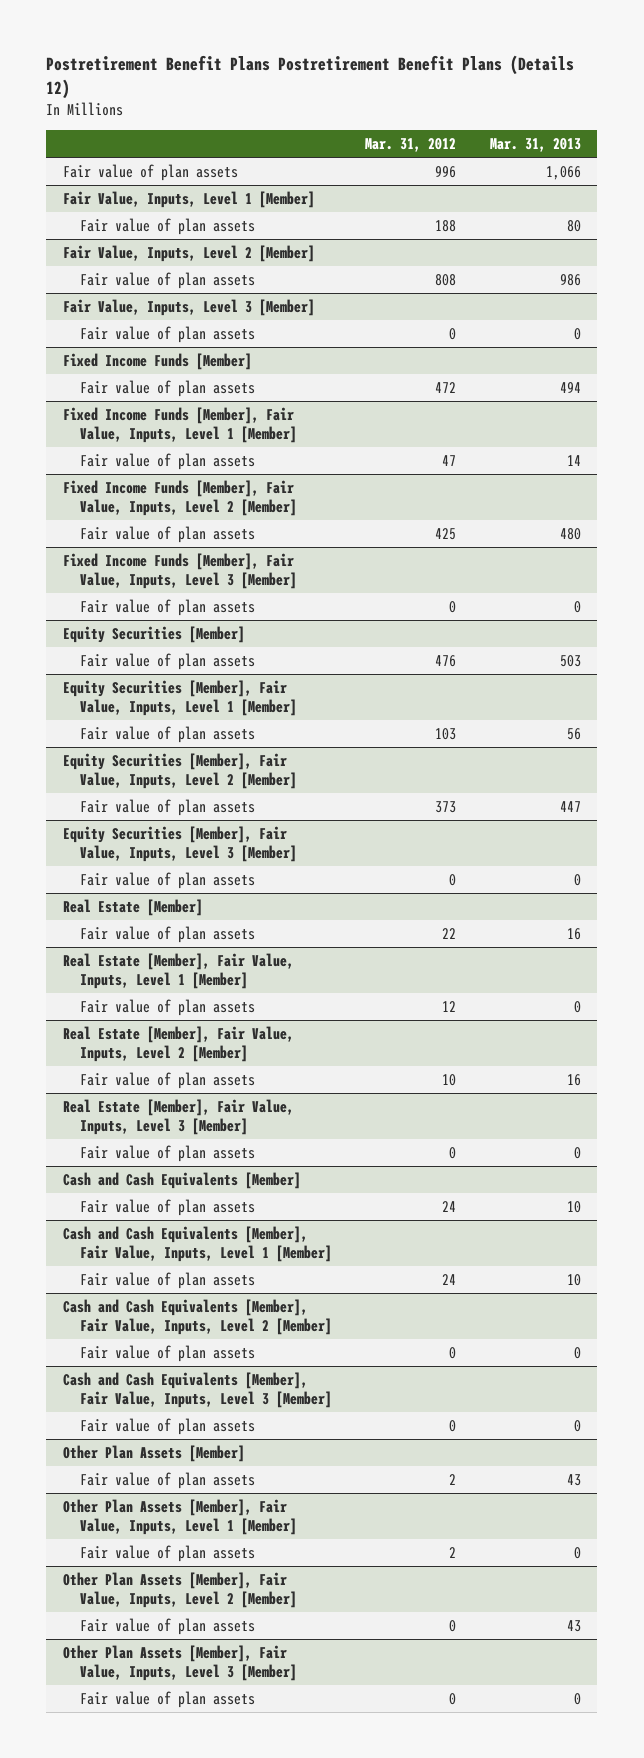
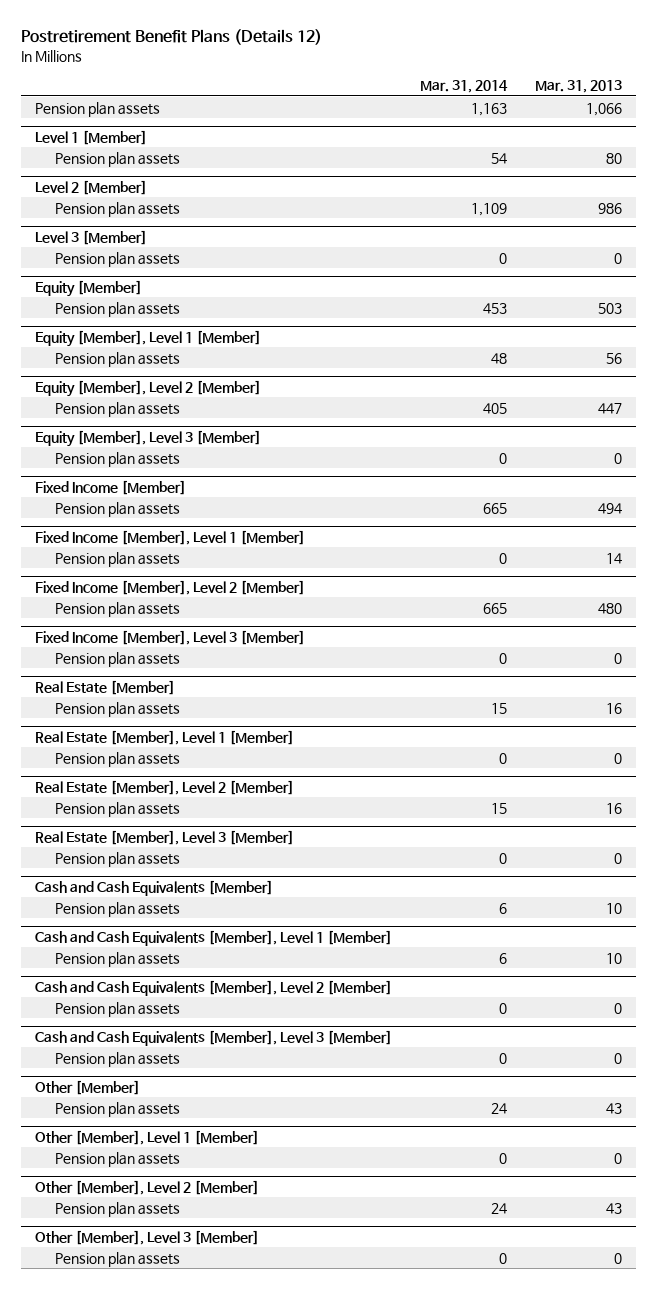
- Postretirement Benefit Plans Postretirement Benefit Plans (Details 12)
+ Postretirement Benefit Plans (Details 12)
- | Mar. 31, 2012 | Mar. 31, 2013
+ | Mar. 31, 2014 | Mar. 31, 2013
- Fair value of plan assets | 996 | 1,066
- Fair Value, Inputs, Level 1 [Member]
- Fair value of plan assets | 188 | 80
- Fair Value, Inputs, Level 2 [Member]
- Fair value of plan assets | 808 | 986
- Fair Value, Inputs, Level 3 [Member]
- Fair value of plan assets | 0 | 0
- Fixed Income Funds [Member]
- Fair value of plan assets | 472 | 494
- Fixed Income Funds [Member], Fair Value, Inputs, Level 1 [Member]
- Fair value of plan assets | 47 | 14
- Fixed Income Funds [Member], Fair Value, Inputs, Level 2 [Member]
- Fair value of plan assets | 425 | 480
- Fixed Income Funds [Member], Fair Value, Inputs, Level 3 [Member]
- Fair value of plan assets | 0 | 0
- Equity Securities [Member]
- Fair value of plan assets | 476 | 503
- Equity Securities [Member], Fair Value, Inputs, Level 1 [Member]
- Fair value of plan assets | 103 | 56
- Equity Securities [Member], Fair Value, Inputs, Level 2 [Member]
- Fair value of plan assets | 373 | 447
- Equity Securities [Member], Fair Value, Inputs, Level 3 [Member]
- Fair value of plan assets | 0 | 0
+ Pension plan assets | 1,163 | 1,066
+ Level 1 [Member]
+ Pension plan assets | 54 | 80
+ Level 2 [Member]
+ Pension plan assets | 1,109 | 986
+ Level 3 [Member]
+ Pension plan assets | 0 | 0
+ Equity [Member]
+ Pension plan assets | 453 | 503
+ Equity [Member], Level 1 [Member]
+ Pension plan assets | 48 | 56
+ Equity [Member], Level 2 [Member]
+ Pension plan assets | 405 | 447
+ Equity [Member], Level 3 [Member]
+ Pension plan assets | 0 | 0
+ Fixed Income [Member]
+ Pension plan assets | 665 | 494
+ Fixed Income [Member], Level 1 [Member]
+ Pension plan assets | 0 | 14
+ Fixed Income [Member], Level 2 [Member]
+ Pension plan assets | 665 | 480
+ Fixed Income [Member], Level 3 [Member]
+ Pension plan assets | 0 | 0
@ Real Estate [Member]
- Fair value of plan assets | 22 | 16
- Real Estate [Member], Fair Value, Inputs, Level 1 [Member]
- Fair value of plan assets | 12 | 0
- Real Estate [Member], Fair Value, Inputs, Level 2 [Member]
- Fair value of plan assets | 10 | 16
- Real Estate [Member], Fair Value, Inputs, Level 3 [Member]
- Fair value of plan assets | 0 | 0
@ Real Estate [Member]
+ Pension plan assets | 15 | 16
+ Real Estate [Member], Level 1 [Member]
+ Pension plan assets | 0 | 0
+ Real Estate [Member], Level 2 [Member]
+ Pension plan assets | 15 | 16
+ Real Estate [Member], Level 3 [Member]
+ Pension plan assets | 0 | 0
@ Cash and Cash Equivalents [Member]
- Fair value of plan assets | 24 | 10
- Cash and Cash Equivalents [Member], Fair Value, Inputs, Level 1 [Member]
- Fair value of plan assets | 24 | 10
- Cash and Cash Equivalents [Member], Fair Value, Inputs, Level 2 [Member]
- Fair value of plan assets | 0 | 0
- Cash and Cash Equivalents [Member], Fair Value, Inputs, Level 3 [Member]
- Fair value of plan assets | 0 | 0
- Other Plan Assets [Member]
- Fair value of plan assets | 2 | 43
- Other Plan Assets [Member], Fair Value, Inputs, Level 1 [Member]
- Fair value of plan assets | 2 | 0
- Other Plan Assets [Member], Fair Value, Inputs, Level 2 [Member]
- Fair value of plan assets | 0 | 43
- Other Plan Assets [Member], Fair Value, Inputs, Level 3 [Member]
- Fair value of plan assets | 0 | 0
@ Cash and Cash Equivalents [Member]
+ Pension plan assets | 6 | 10
+ Cash and Cash Equivalents [Member], Level 1 [Member]
+ Pension plan assets | 6 | 10
+ Cash and Cash Equivalents [Member], Level 2 [Member]
+ Pension plan assets | 0 | 0
+ Cash and Cash Equivalents [Member], Level 3 [Member]
+ Pension plan assets | 0 | 0
+ Other [Member]
+ Pension plan assets | 24 | 43
+ Other [Member], Level 1 [Member]
+ Pension plan assets | 0 | 0
+ Other [Member], Level 2 [Member]
+ Pension plan assets | 24 | 43
+ Other [Member], Level 3 [Member]
+ Pension plan assets | 0 | 0

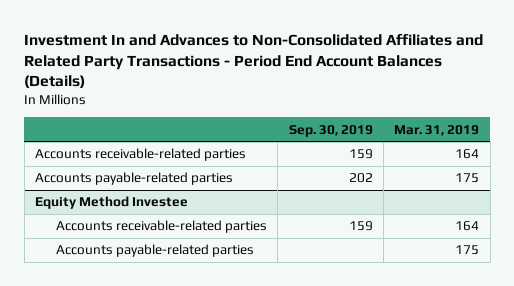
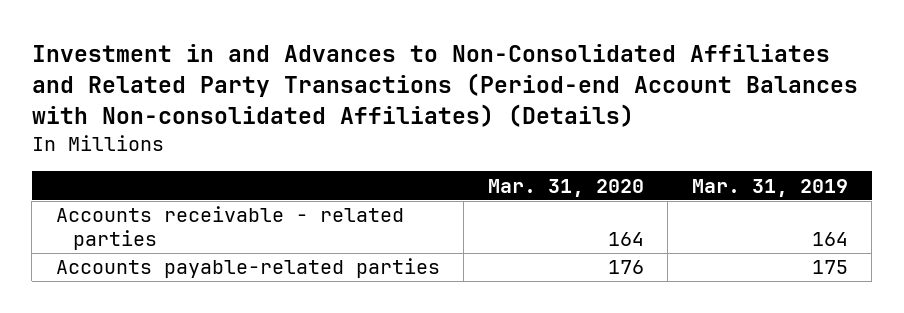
- Investment In and Advances to Non-Consolidated Affiliates and Related Party Transactions - Period End Account Balances (Details)
+ Investment in and Advances to Non-Consolidated Affiliates and Related Party Transactions (Period-end Account Balances with Non-consolidated Affiliates) (Details)
- | Sep. 30, 2019 | Mar. 31, 2019
+ | Mar. 31, 2020 | Mar. 31, 2019
- Accounts receivable-related parties | 159 | 164
- Accounts payable-related parties | 202 | 175
- Equity Method Investee
- Accounts receivable-related parties | 159 | 164
+ Accounts receivable - related parties | 164 | 164

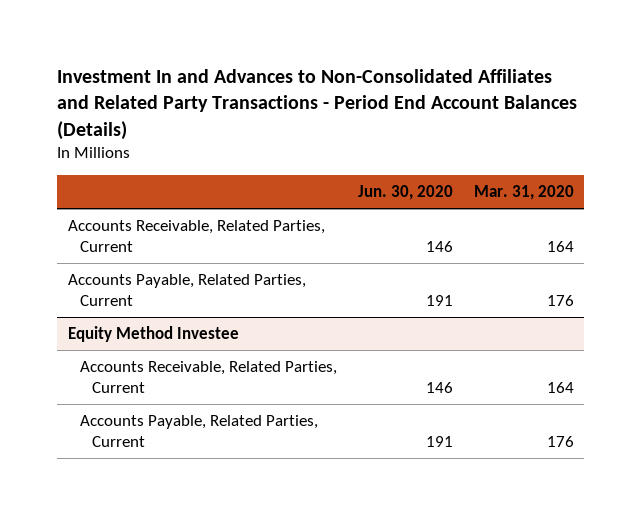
- Investment in and Advances to Non-Consolidated Affiliates and Related Party Transactions (Period-end Account Balances with Non-consolidated Affiliates) (Details)
+ Investment In and Advances to Non-Consolidated Affiliates and Related Party Transactions - Period End Account Balances (Details)
- | Mar. 31, 2020 | Mar. 31, 2019
+ | Jun. 30, 2020 | Mar. 31, 2020
- Accounts receivable - related parties | 164 | 164
- Accounts payable-related parties | 176 | 175
+ Accounts Receivable, Related Parties, Current | 146 | 164
+ Accounts Payable, Related Parties, Current | 191 | 176
+ Equity Method Investee
+ Accounts Receivable, Related Parties, Current | 146 | 164
+ Accounts Payable, Related Parties, Current | 191 | 176

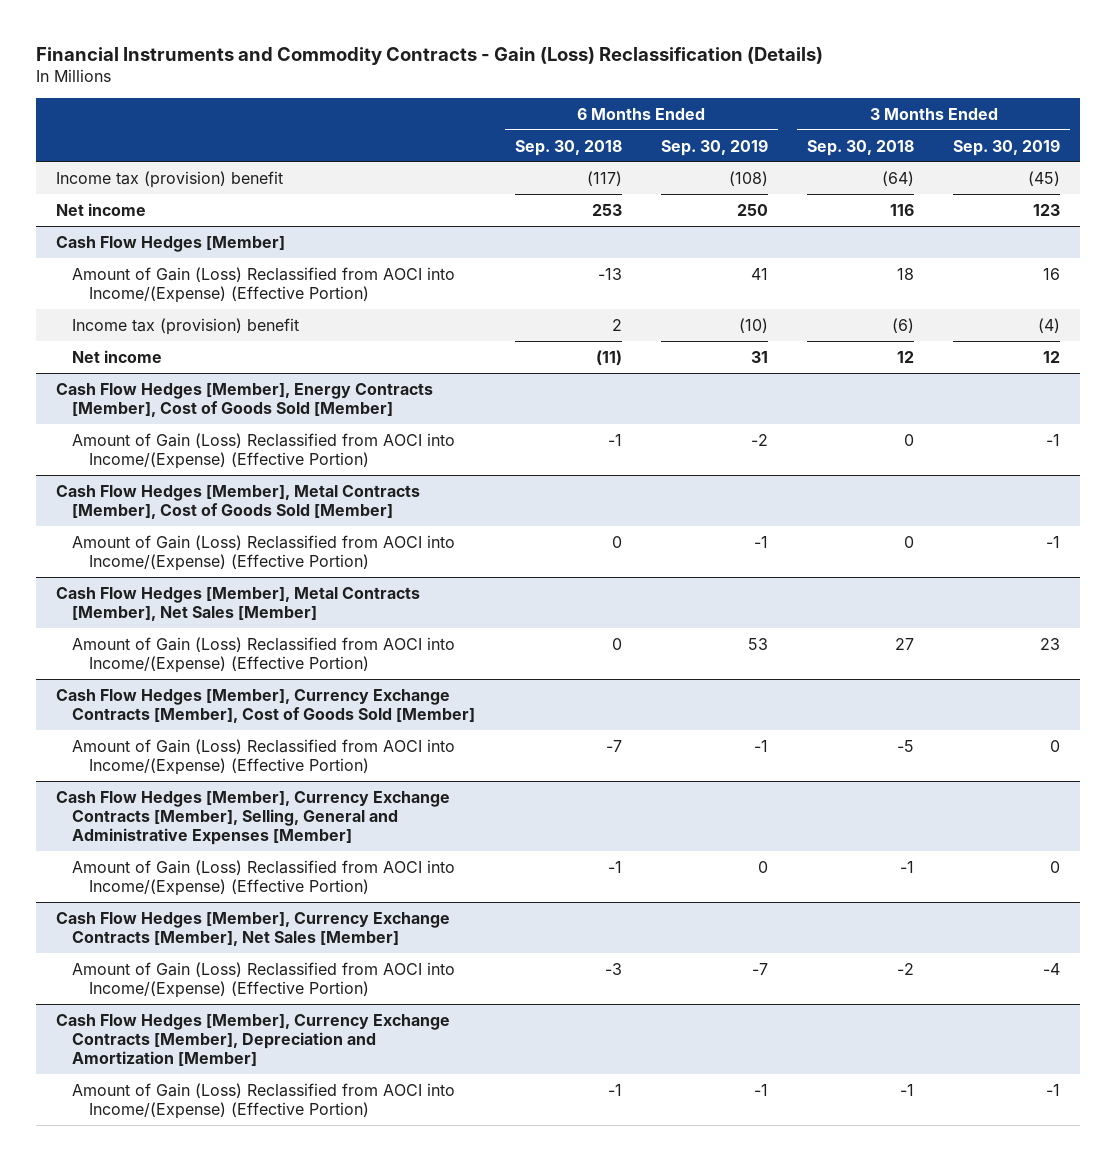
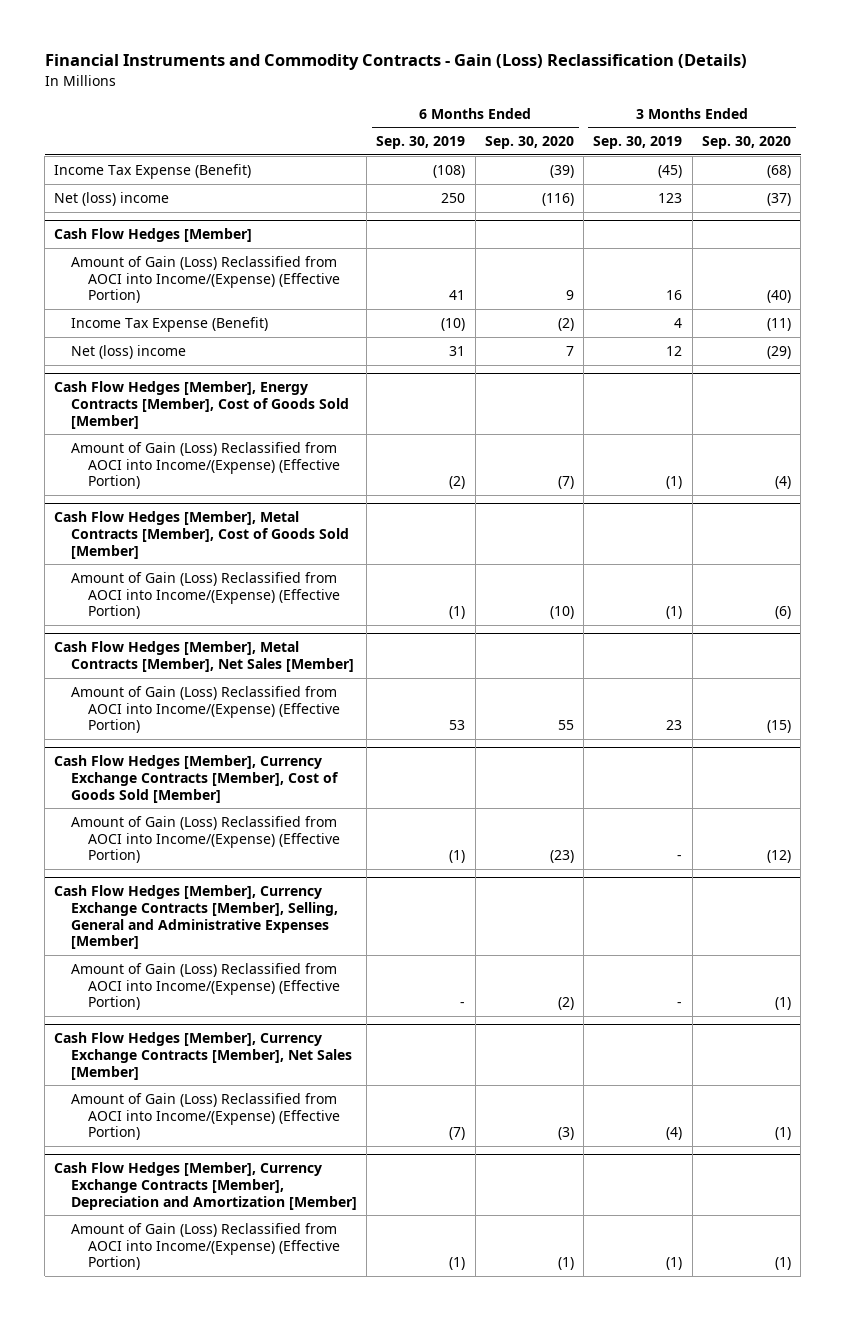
- | 6 Months Ended Sep. 30, 2018 | 6 Months Ended Sep. 30, 2019 | 3 Months Ended Sep. 30, 2018 | 3 Months Ended Sep. 30, 2019
+ | 6 Months Ended Sep. 30, 2019 | 6 Months Ended Sep. 30, 2020 | 3 Months Ended Sep. 30, 2019 | 3 Months Ended Sep. 30, 2020
- Income tax (provision) benefit | (117) | (108) | (64) | (45)
- Net income | 253 | 250 | 116 | 123
+ Income Tax Expense (Benefit) | (108) | (39) | (45) | (68)
+ Net (loss) income | 250 | (116) | 123 | (37)
@ Cash Flow Hedges [Member]
- Income tax (provision) benefit | 2 | (10) | (6) | (4)
- Net income | (11) | 31 | 12 | 12
+ Income Tax Expense (Benefit) | (10) | (2) | 4 | (11)
+ Net (loss) income | 31 | 7 | 12 | (29)
@ Cash Flow Hedges [Member], Energy Contracts [Member], Cost of Goods Sold [Member]
- Amount of Gain (Loss) Reclassified from AOCI into Income/(Expense) (Effective Portion) | -1 | -2 | 0 | -1
+ Amount of Gain (Loss) Reclassified from AOCI into Income/(Expense) (Effective Portion) | (2) | (7) | (1) | (4)
@ Cash Flow Hedges [Member], Metal Contracts [Member], Cost of Goods Sold [Member]
- Amount of Gain (Loss) Reclassified from AOCI into Income/(Expense) (Effective Portion) | 0 | -1 | 0 | -1
+ Amount of Gain (Loss) Reclassified from AOCI into Income/(Expense) (Effective Portion) | (1) | (10) | (1) | (6)
@ Cash Flow Hedges [Member], Currency Exchange Contracts [Member], Cost of Goods Sold [Member]
- Amount of Gain (Loss) Reclassified from AOCI into Income/(Expense) (Effective Portion) | -7 | -1 | -5 | 0
+ Amount of Gain (Loss) Reclassified from AOCI into Income/(Expense) (Effective Portion) | (1) | (23) | - | (12)
@ Cash Flow Hedges [Member], Currency Exchange Contracts [Member], Selling, General and Administrative Expenses [Member]
- Amount of Gain (Loss) Reclassified from AOCI into Income/(Expense) (Effective Portion) | -1 | 0 | -1 | 0
+ Amount of Gain (Loss) Reclassified from AOCI into Income/(Expense) (Effective Portion) | - | (2) | - | (1)
@ Cash Flow Hedges [Member], Currency Exchange Contracts [Member], Net Sales [Member]
- Amount of Gain (Loss) Reclassified from AOCI into Income/(Expense) (Effective Portion) | -3 | -7 | -2 | -4
+ Amount of Gain (Loss) Reclassified from AOCI into Income/(Expense) (Effective Portion) | (7) | (3) | (4) | (1)
@ Cash Flow Hedges [Member], Currency Exchange Contracts [Member], Depreciation and Amortization [Member]
- Amount of Gain (Loss) Reclassified from AOCI into Income/(Expense) (Effective Portion) | -1 | -1 | -1 | -1
+ Amount of Gain (Loss) Reclassified from AOCI into Income/(Expense) (Effective Portion) | (1) | (1) | (1) | (1)

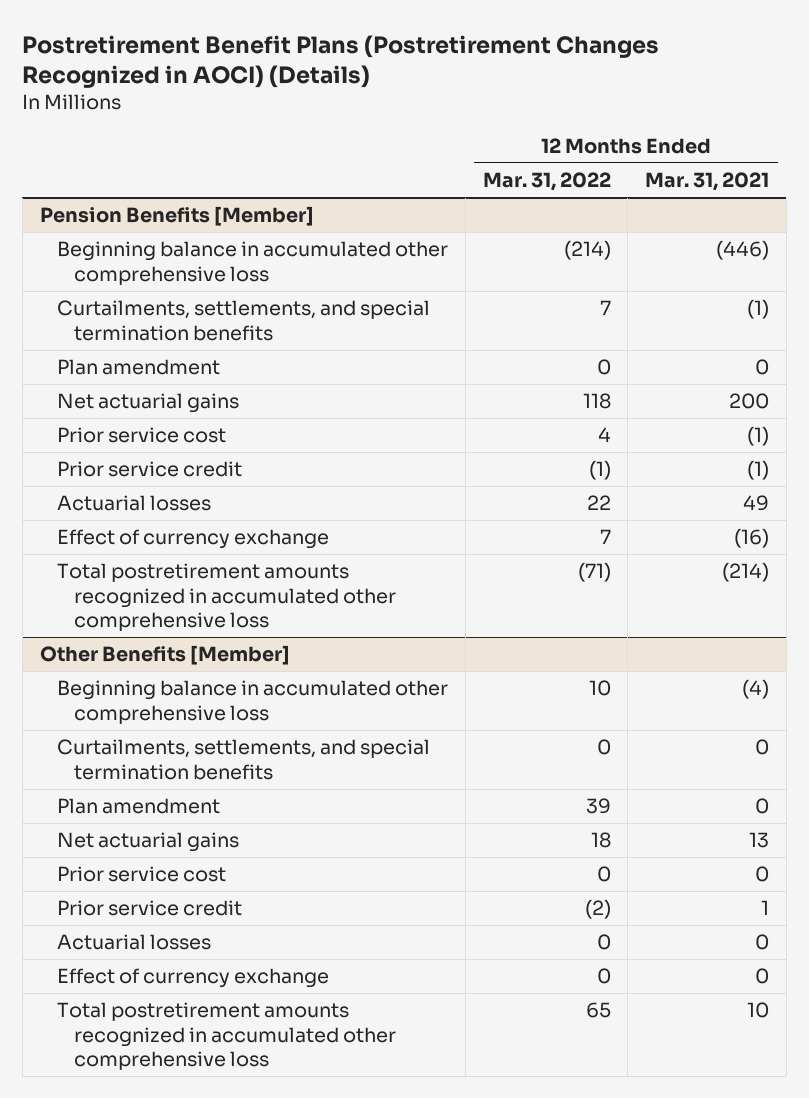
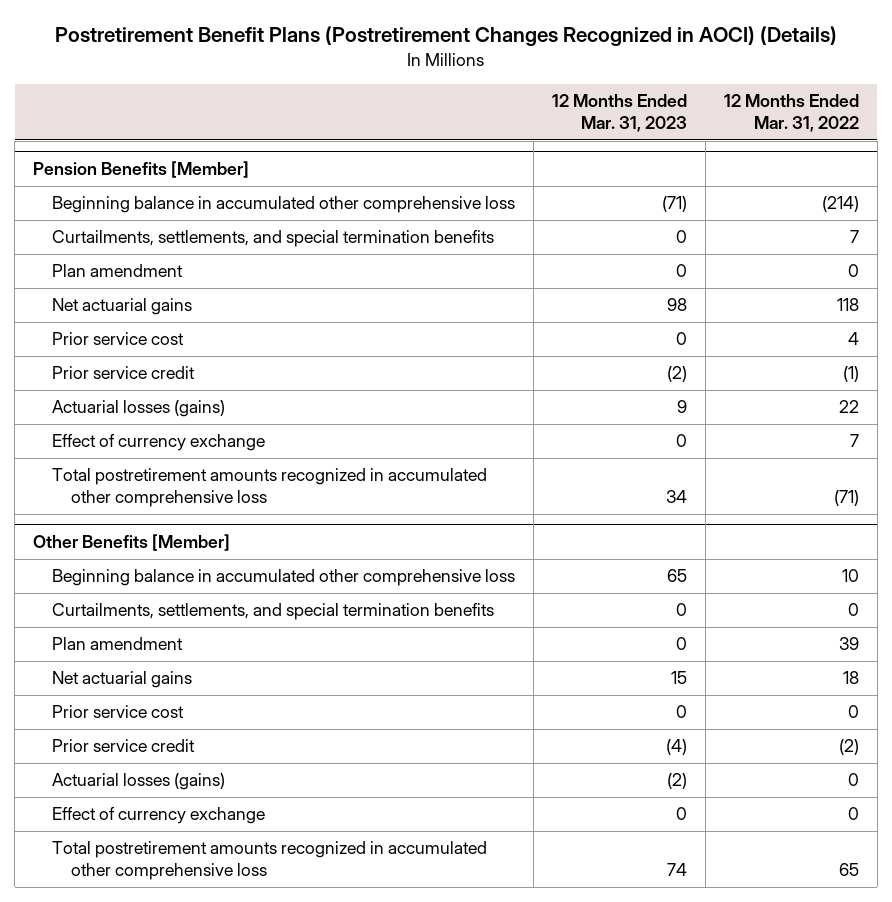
- | 12 Months Ended Mar. 31, 2022 | 12 Months Ended Mar. 31, 2021
+ | 12 Months Ended Mar. 31, 2023 | 12 Months Ended Mar. 31, 2022
@ Pension Benefits [Member]
- Actuarial losses | 22 | 49
+ Actuarial losses (gains) | 9 | 22
@ Other Benefits [Member]
- Actuarial losses | 0 | 0
+ Actuarial losses (gains) | (2) | 0

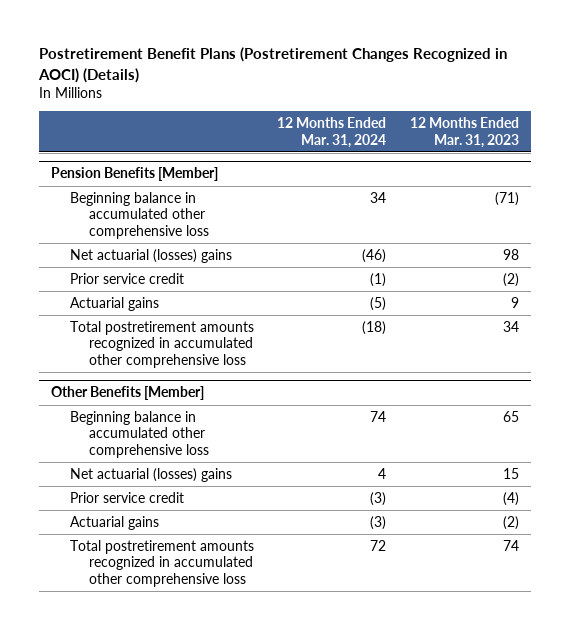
- | 12 Months Ended Mar. 31, 2023 | 12 Months Ended Mar. 31, 2022
+ | 12 Months Ended Mar. 31, 2024 | 12 Months Ended Mar. 31, 2023
@ Pension Benefits [Member]
- Curtailments, settlements, and special termination benefits | 0 | 7
- Plan amendment | 0 | 0
- Net actuarial gains | 98 | 118
- Prior service cost | 0 | 4
+ Net actuarial (losses) gains | (46) | 98
- Actuarial losses (gains) | 9 | 22
- Effect of currency exchange | 0 | 7
+ Actuarial gains | (5) | 9
@ Other Benefits [Member]
- Curtailments, settlements, and special termination benefits | 0 | 0
- Plan amendment | 0 | 39
- Net actuarial gains | 15 | 18
- Prior service cost | 0 | 0
+ Net actuarial (losses) gains | 4 | 15
- Actuarial losses (gains) | (2) | 0
- Effect of currency exchange | 0 | 0
+ Actuarial gains | (3) | (2)

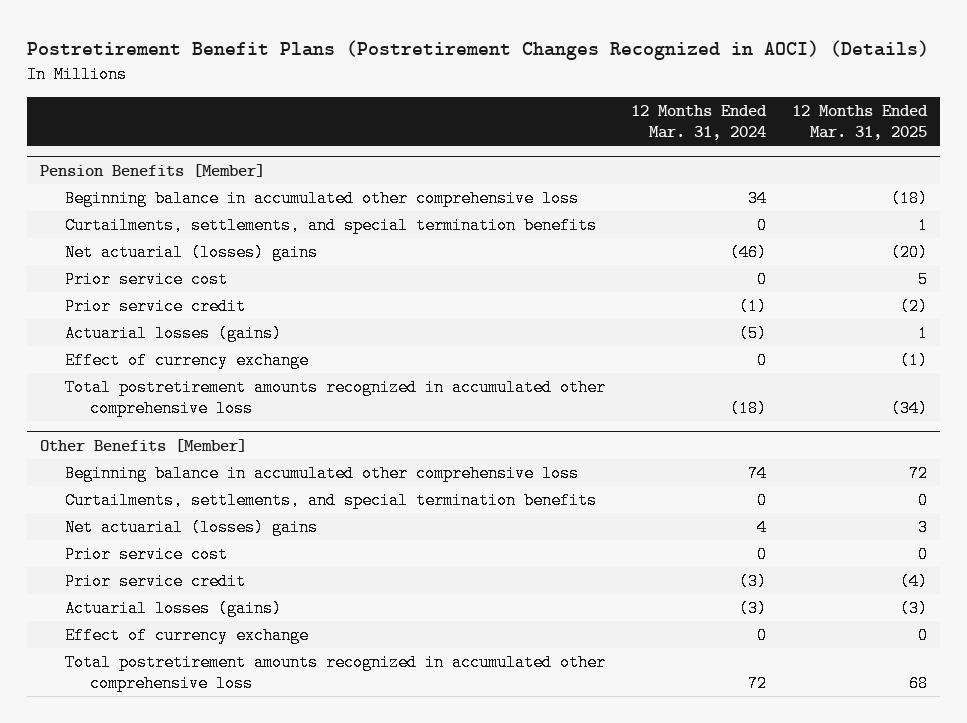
- | 12 Months Ended Mar. 31, 2024 | 12 Months Ended Mar. 31, 2023
+ | 12 Months Ended Mar. 31, 2024 | 12 Months Ended Mar. 31, 2025
@ Pension Benefits [Member]
+ Curtailments, settlements, and special termination benefits | 0 | 1
+ Prior service cost | 0 | 5
- Actuarial gains | (5) | 9
+ Actuarial losses (gains) | (5) | 1
+ Effect of currency exchange | 0 | (1)
@ Other Benefits [Member]
+ Curtailments, settlements, and special termination benefits | 0 | 0
+ Prior service cost | 0 | 0
- Actuarial gains | (3) | (2)
+ Actuarial losses (gains) | (3) | (3)
+ Effect of currency exchange | 0 | 0

